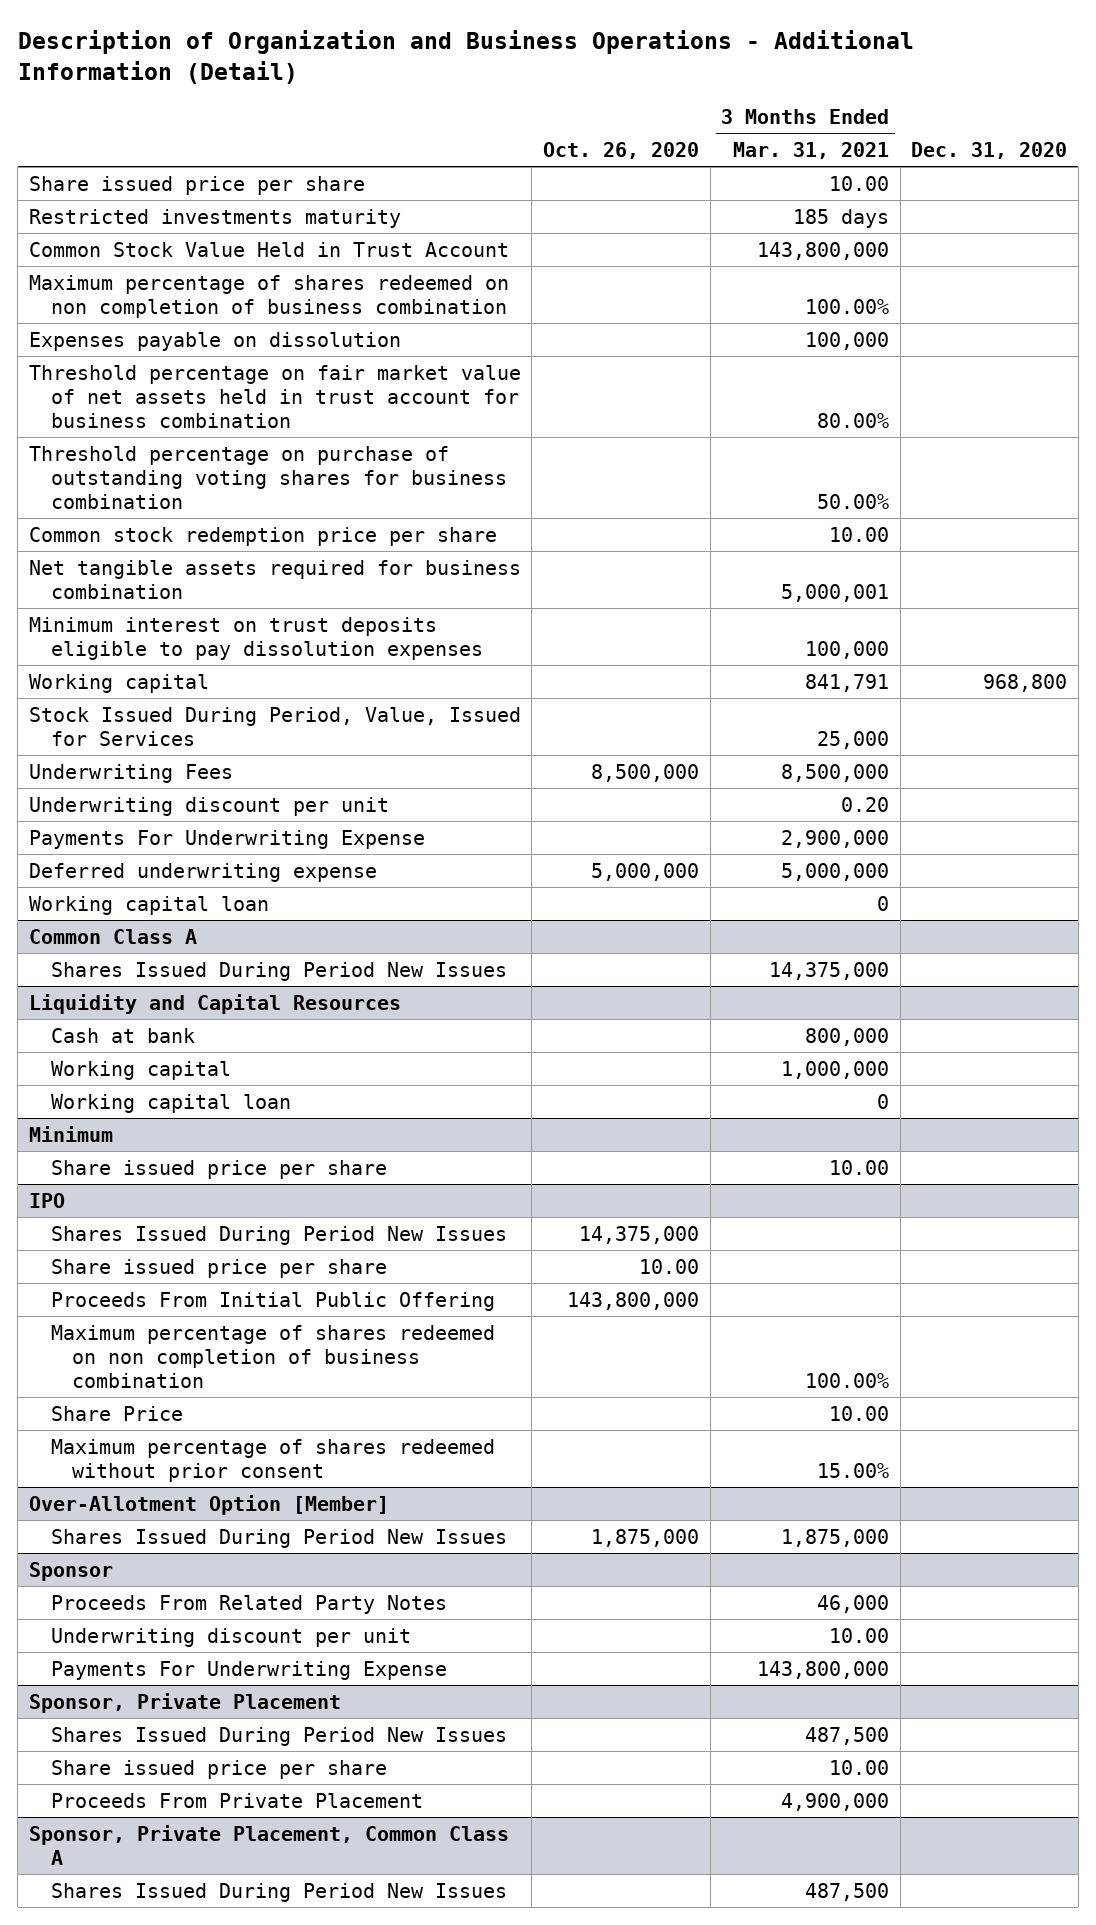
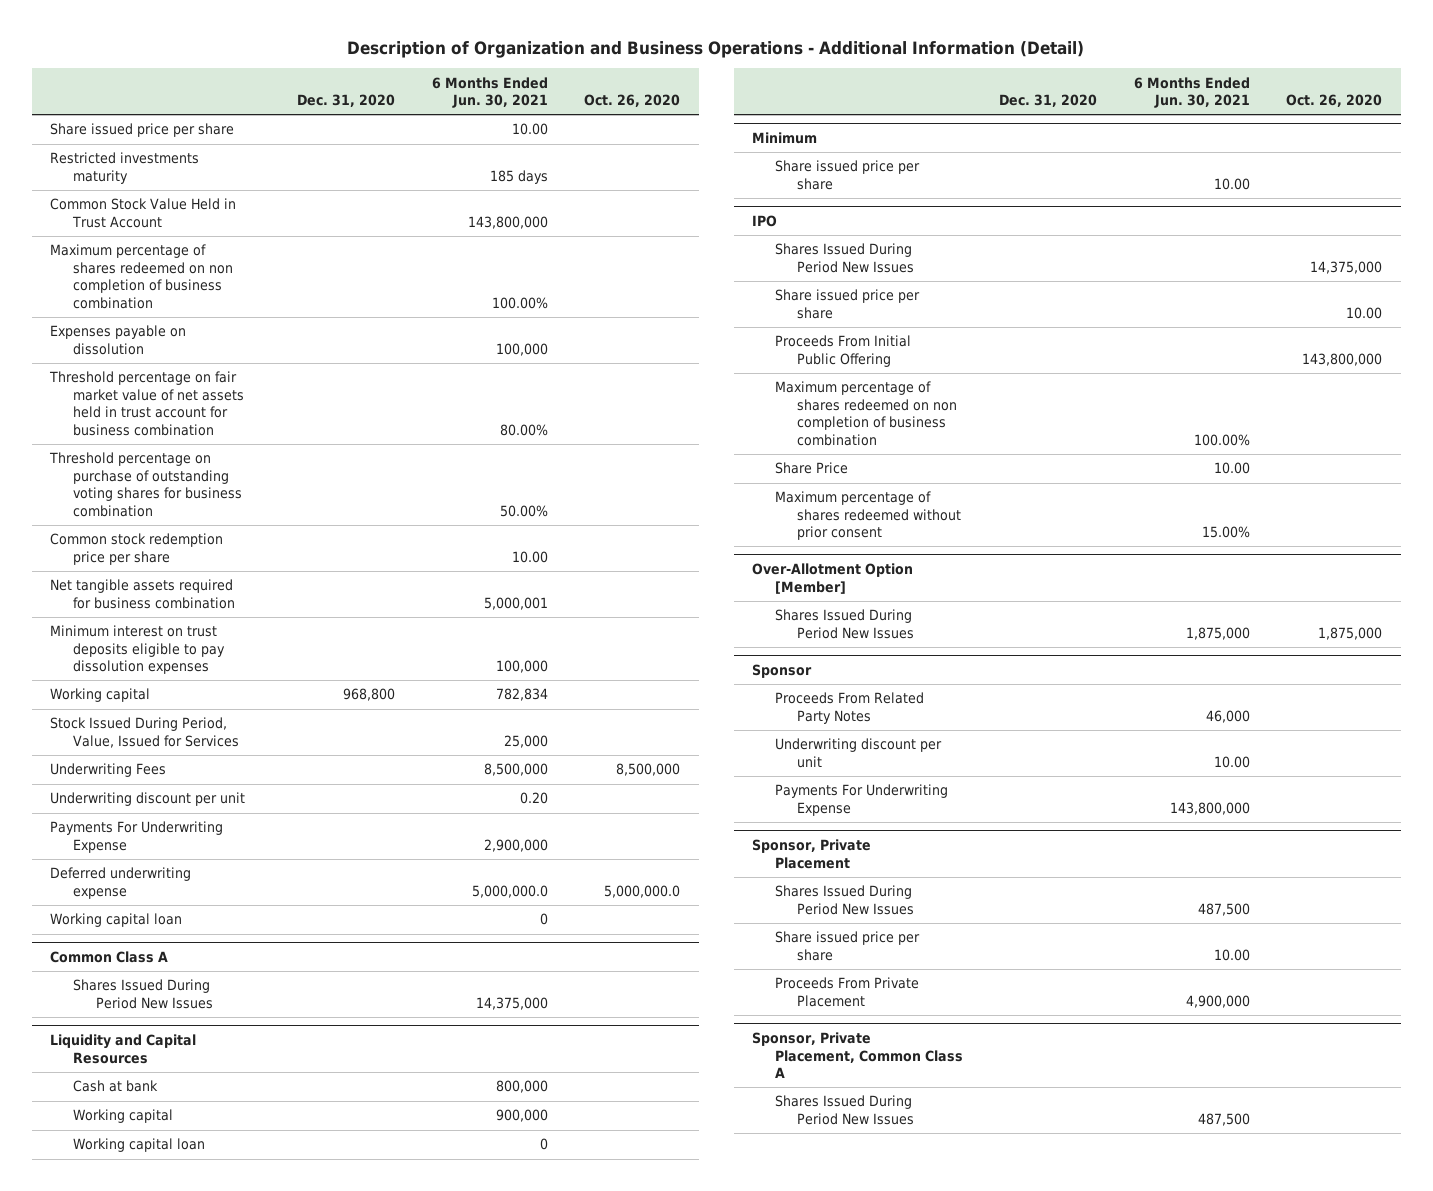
- | Oct. 26, 2020 | 3 Months Ended Mar. 31, 2021 | Dec. 31, 2020
+ | Dec. 31, 2020 | 6 Months Ended Jun. 30, 2021 | Oct. 26, 2020
- Deferred underwriting expense | 5,000,000 | 5,000,000 |
+ Deferred underwriting expense | | 5,000,000.0 | 5,000,000.0

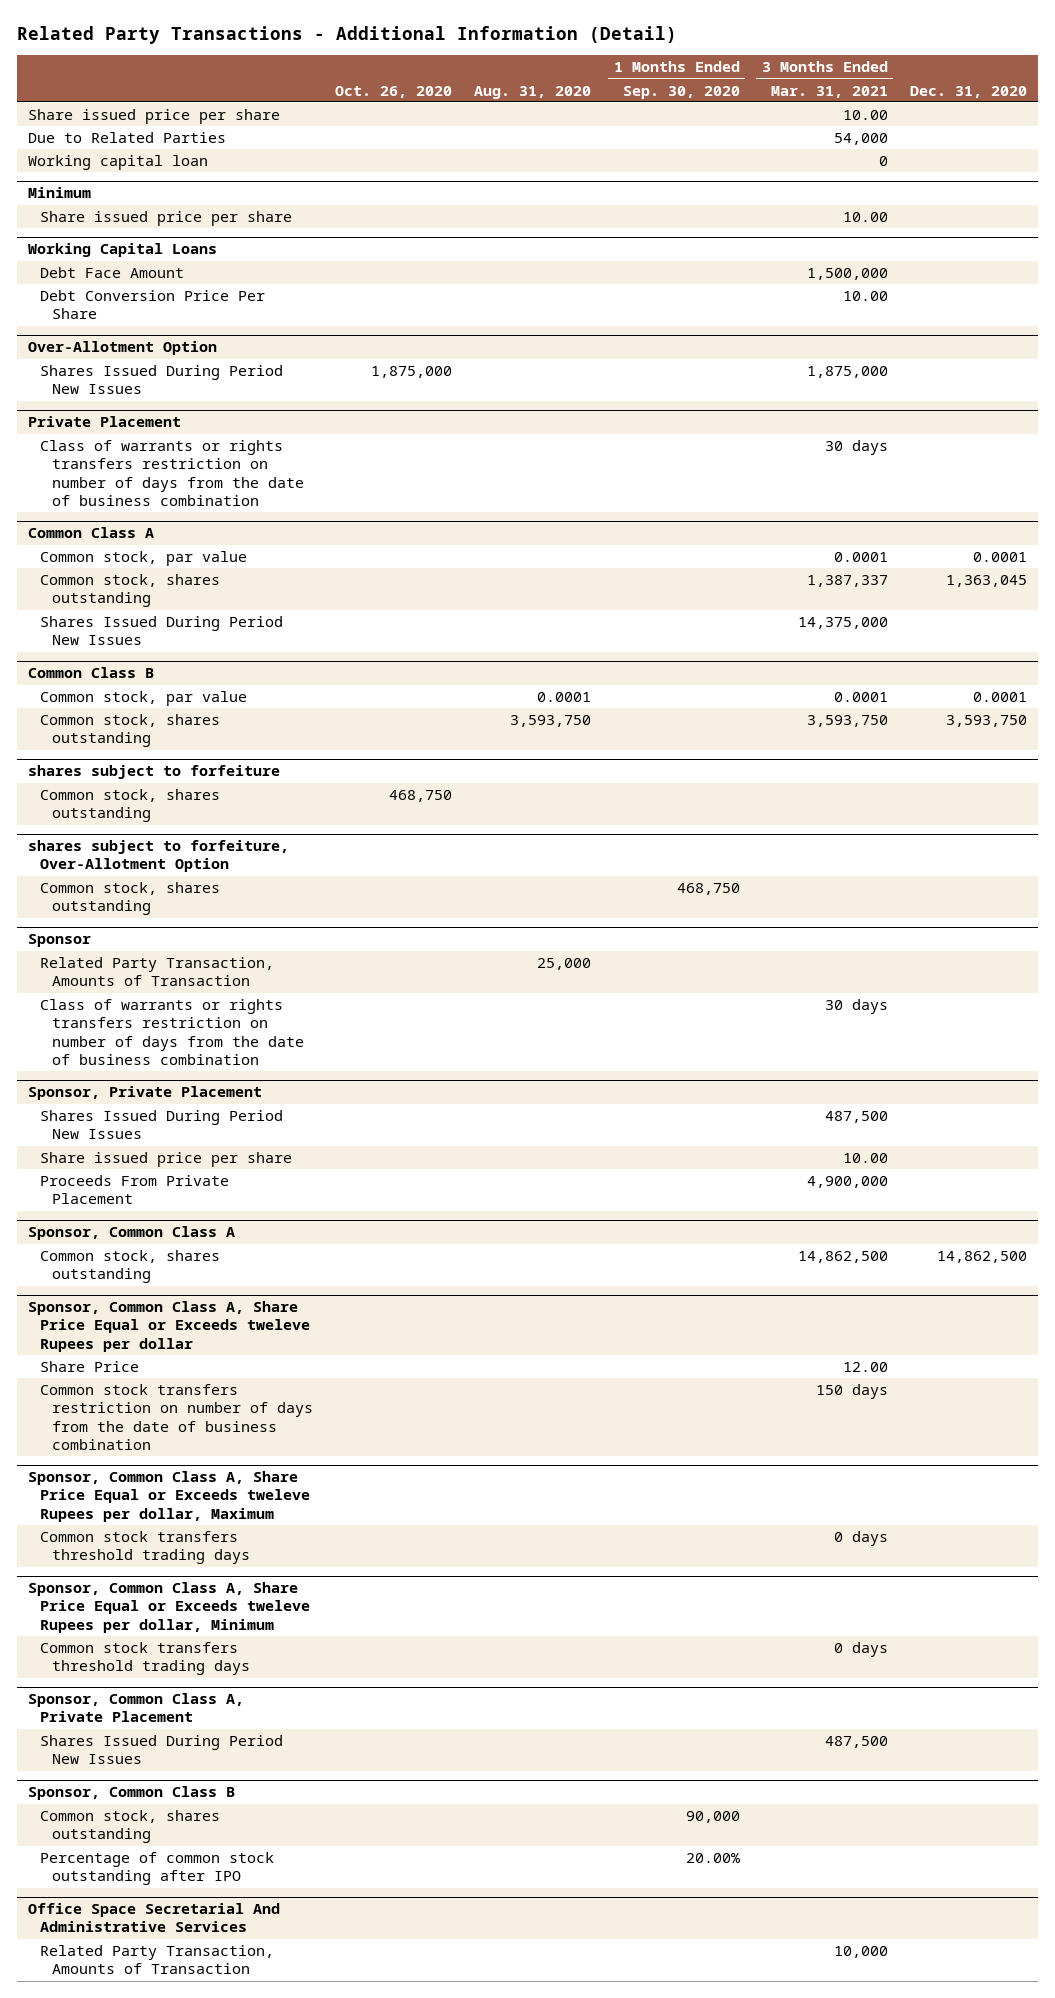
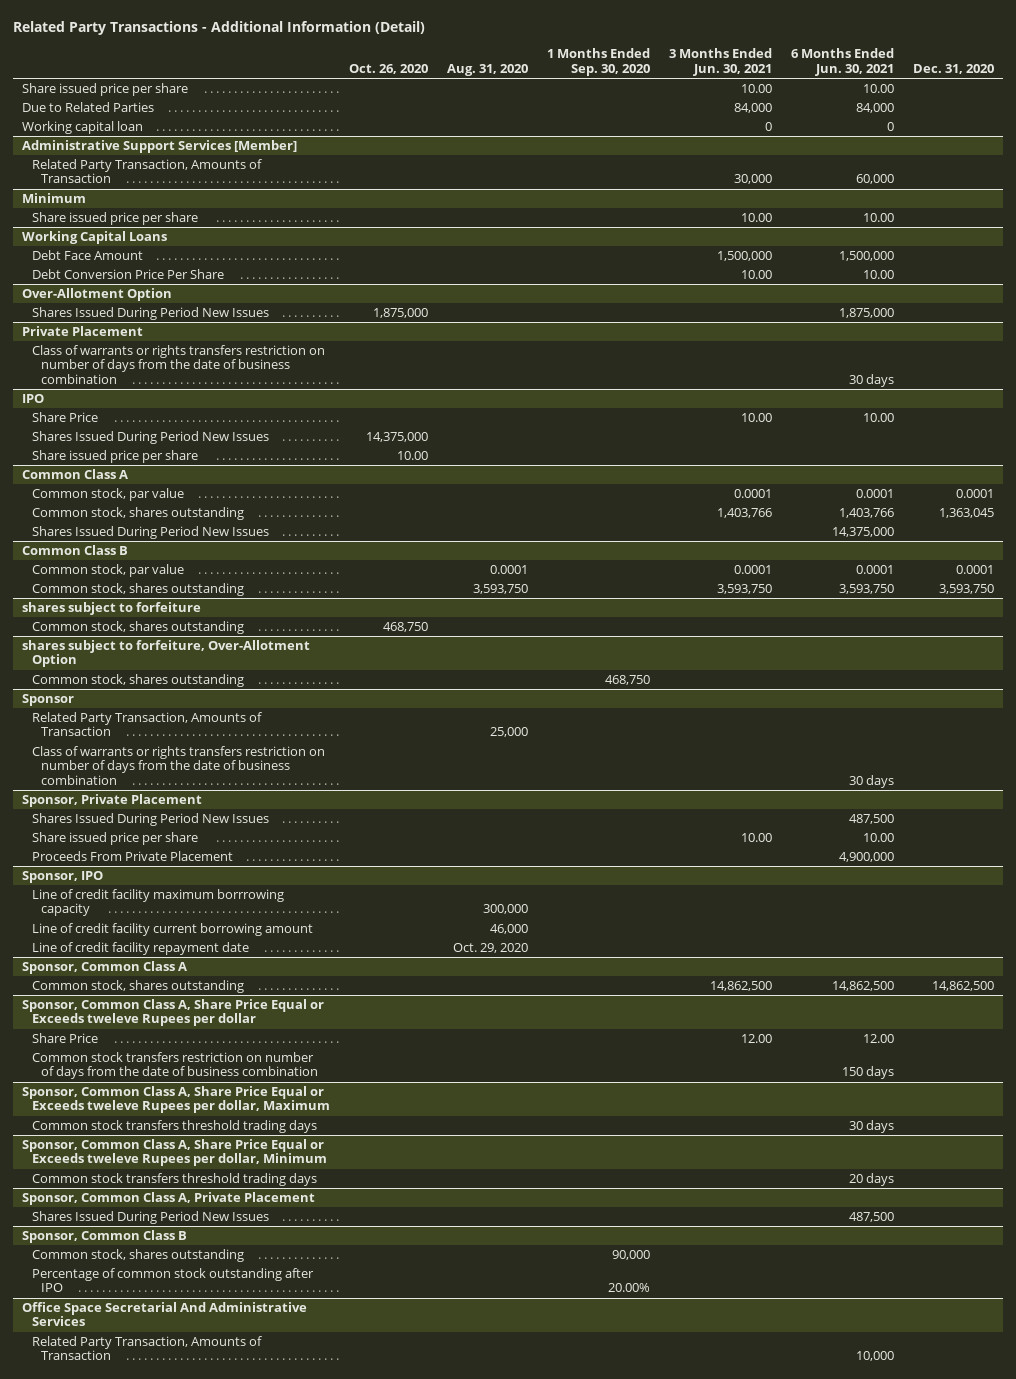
- | Oct. 26, 2020 | Aug. 31, 2020 | 1 Months Ended Sep. 30, 2020 | 3 Months Ended Mar. 31, 2021 | Dec. 31, 2020
+ | Oct. 26, 2020 | Aug. 31, 2020 | 1 Months Ended Sep. 30, 2020 | 3 Months Ended Jun. 30, 2021 | 6 Months Ended Jun. 30, 2021 | Dec. 31, 2020
+ Administrative Support Services [Member]
+ Related Party Transaction, Amounts of Transaction | | | | 30,000 | 60,000 |
+ IPO
+ Share Price | | | | 10.00 | 10.00 |
+ Shares Issued During Period New Issues | 14,375,000 | | | | |
+ Share issued price per share | 10.00 | | | | |
+ Sponsor, IPO
+ Line of credit facility maximum borrrowing capacity | | 300,000 | | | |
+ Line of credit facility current borrowing amount | | 46,000 | | | |
+ Line of credit facility repayment date | | Oct. 29, 2020 | | | |

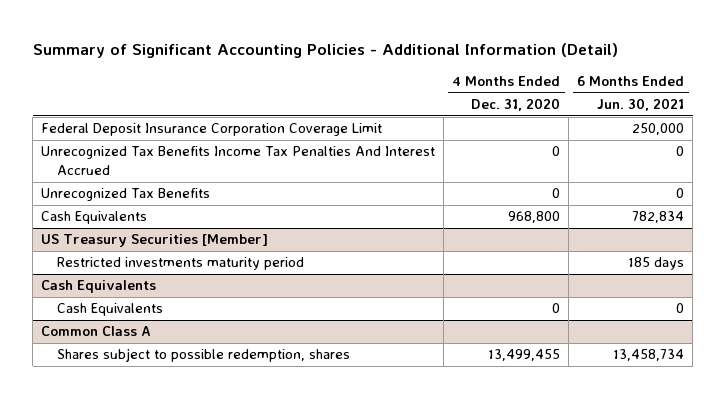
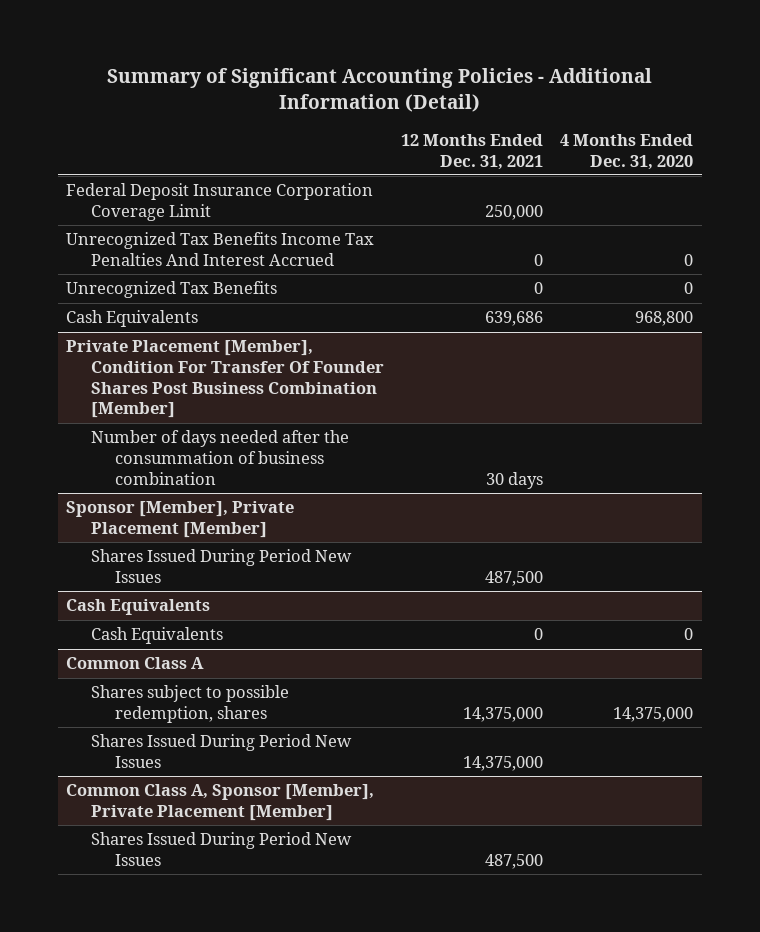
- | 4 Months Ended Dec. 31, 2020 | 6 Months Ended Jun. 30, 2021
+ | 12 Months Ended Dec. 31, 2021 | 4 Months Ended Dec. 31, 2020
- US Treasury Securities [Member]
- Restricted investments maturity period | | 185 days
+ Private Placement [Member], Condition For Transfer Of Founder Shares Post Business Combination [Member]
+ Number of days needed after the consummation of business combination | 30 days |
+ Sponsor [Member], Private Placement [Member]
+ Shares Issued During Period New Issues | 487,500 |
@ Common Class A
- Shares subject to possible redemption, shares | 13,499,455 | 13,458,734
+ Shares subject to possible redemption, shares | 14,375,000 | 14,375,000
+ Shares Issued During Period New Issues | 14,375,000 |
+ Common Class A, Sponsor [Member], Private Placement [Member]
+ Shares Issued During Period New Issues | 487,500 |

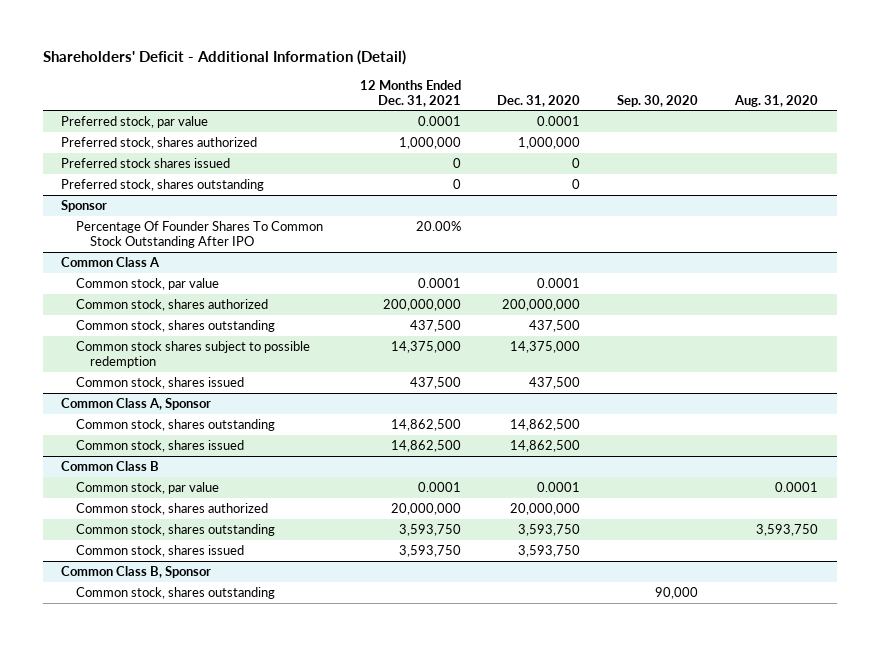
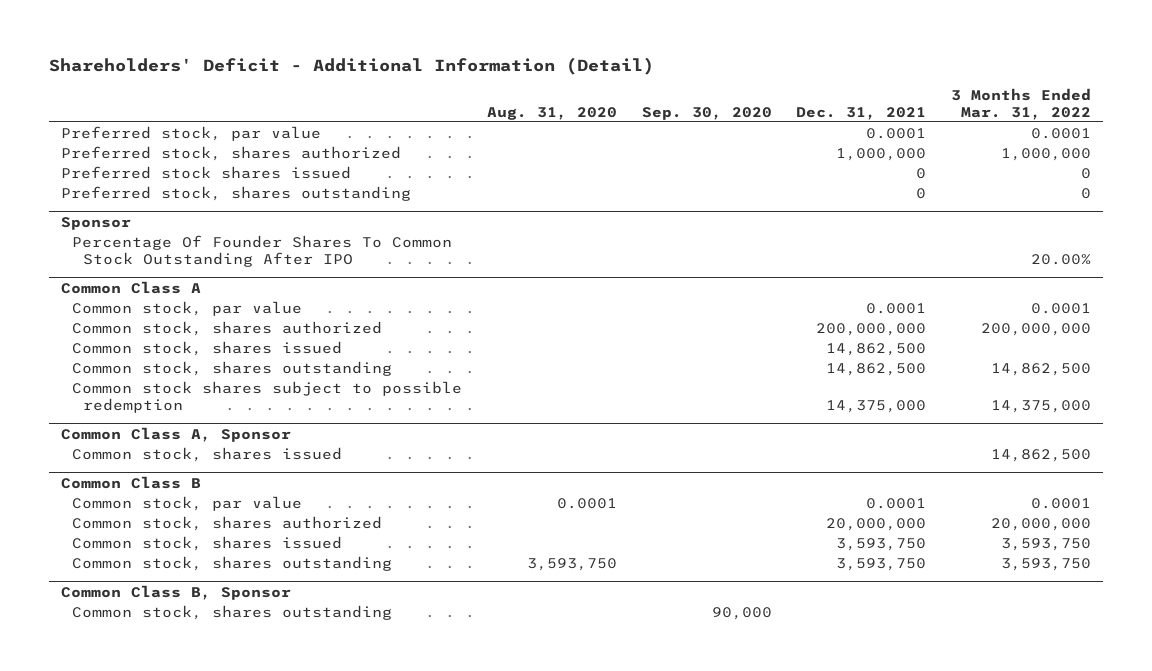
- | 12 Months Ended Dec. 31, 2021 | Dec. 31, 2020 | Sep. 30, 2020 | Aug. 31, 2020
+ | Aug. 31, 2020 | Sep. 30, 2020 | Dec. 31, 2021 | 3 Months Ended Mar. 31, 2022
@ Common Class A
moved up: Common stock, shares issued | | | 14,862,500 |
@ Common Class A, Sponsor
- Common stock, shares outstanding | 14,862,500 | 14,862,500 | |
@ Common Class B
moved down: Common stock, shares outstanding | 3,593,750 | | 3,593,750 | 3,593,750

